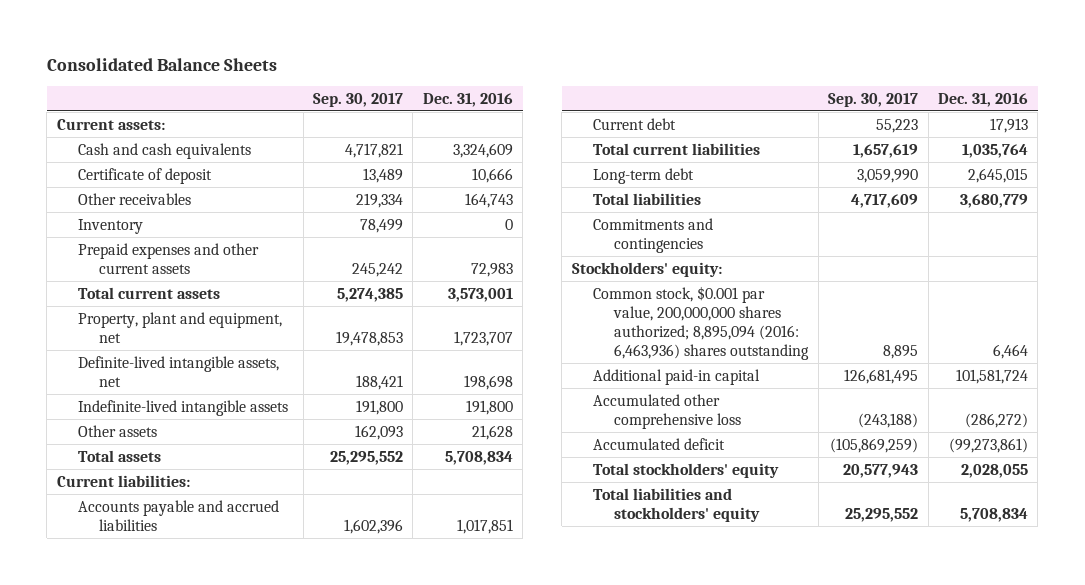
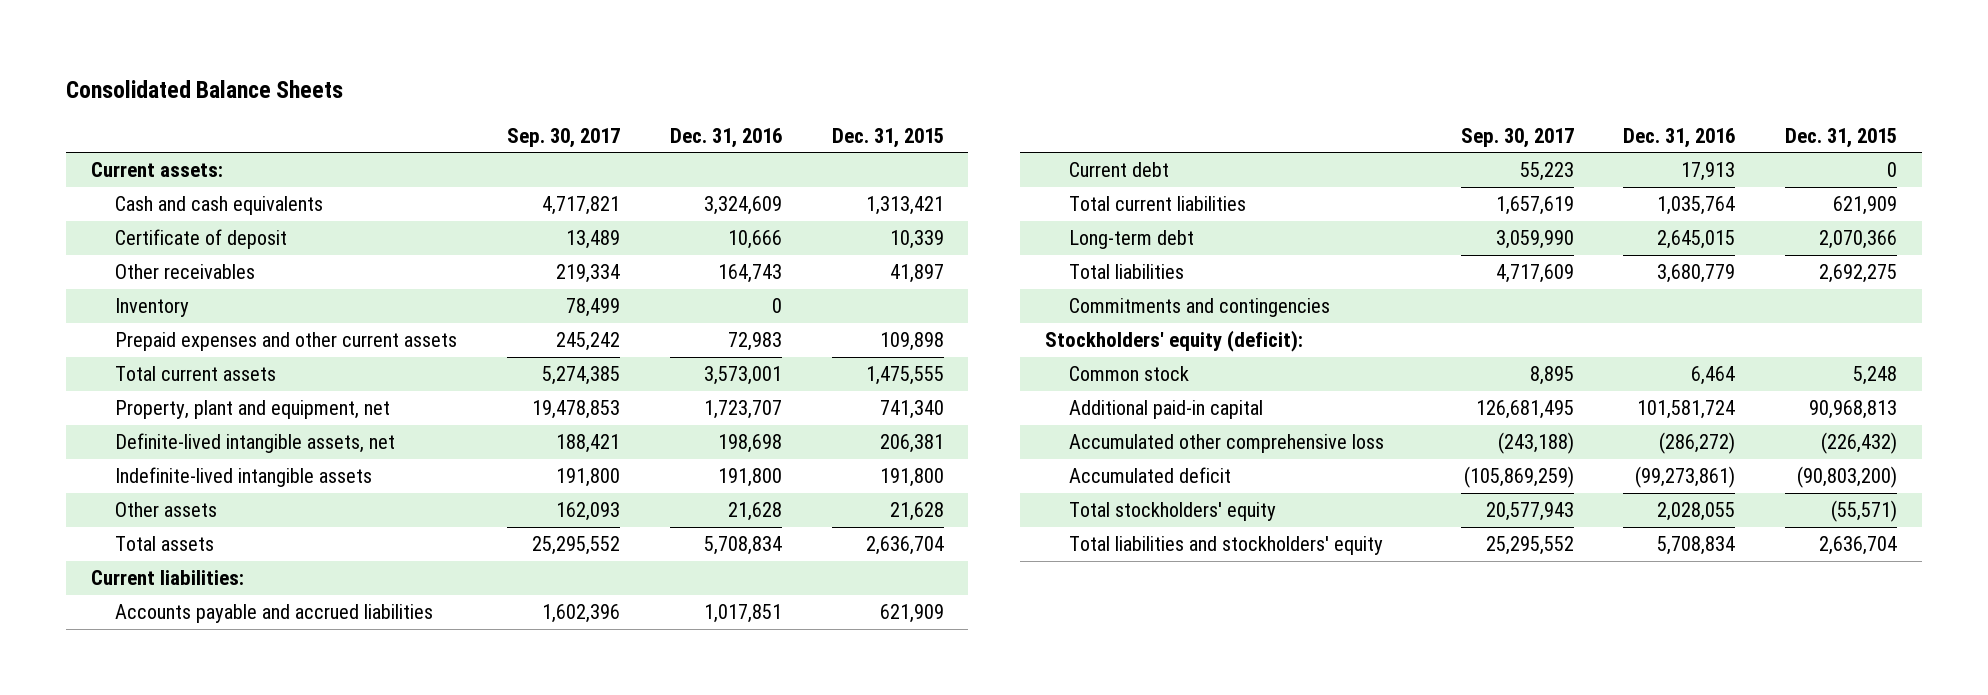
- | Sep. 30, 2017 | Dec. 31, 2016
+ | Sep. 30, 2017 | Dec. 31, 2016 | Dec. 31, 2015
- Stockholders' equity:
- Common stock, $0.001 par value, 200,000,000 shares authorized; 8,895,094 (2016: 6,463,936) shares outstanding | 8,895 | 6,464
+ Stockholders' equity (deficit):
+ Common stock | 8,895 | 6,464 | 5,248

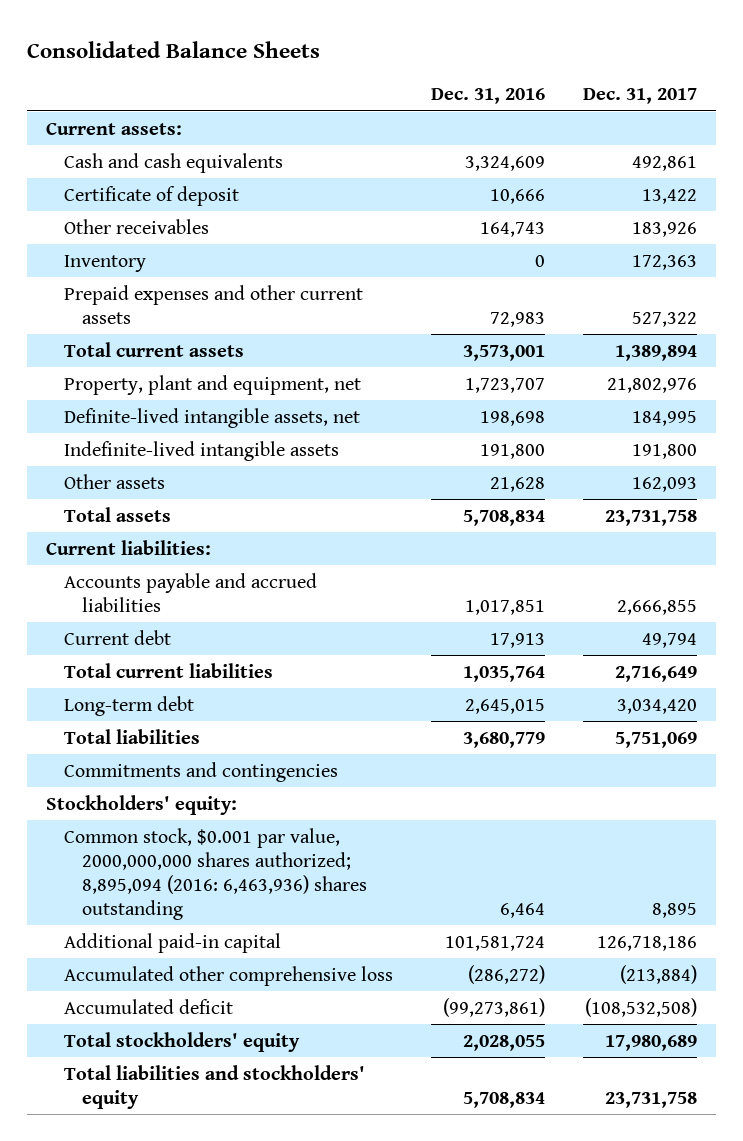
- | Sep. 30, 2017 | Dec. 31, 2016 | Dec. 31, 2015
+ | Dec. 31, 2016 | Dec. 31, 2017
- Stockholders' equity (deficit):
- Common stock | 8,895 | 6,464 | 5,248
+ Stockholders' equity:
+ Common stock, $0.001 par value, 2000,000,000 shares authorized; 8,895,094 (2016: 6,463,936) shares outstanding | 6,464 | 8,895

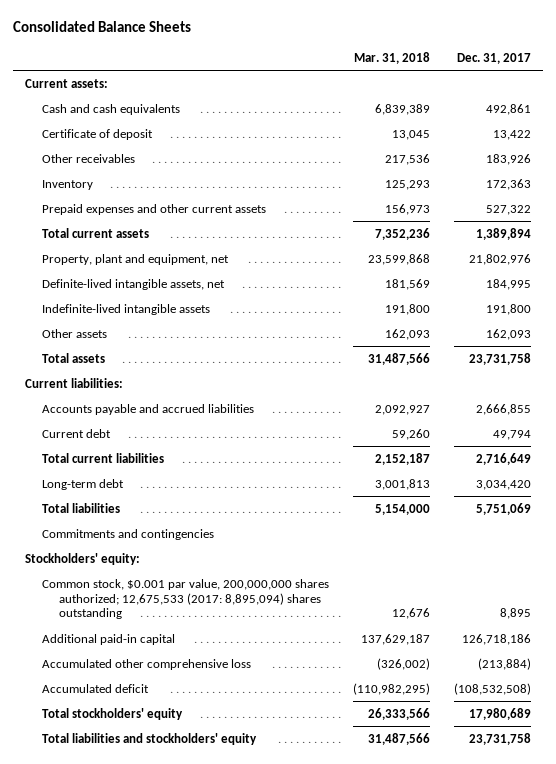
- | Dec. 31, 2016 | Dec. 31, 2017
+ | Mar. 31, 2018 | Dec. 31, 2017
- Common stock, $0.001 par value, 2000,000,000 shares authorized; 8,895,094 (2016: 6,463,936) shares outstanding | 6,464 | 8,895
+ Common stock, $0.001 par value, 200,000,000 shares authorized; 12,675,533 (2017: 8,895,094) shares outstanding | 12,676 | 8,895

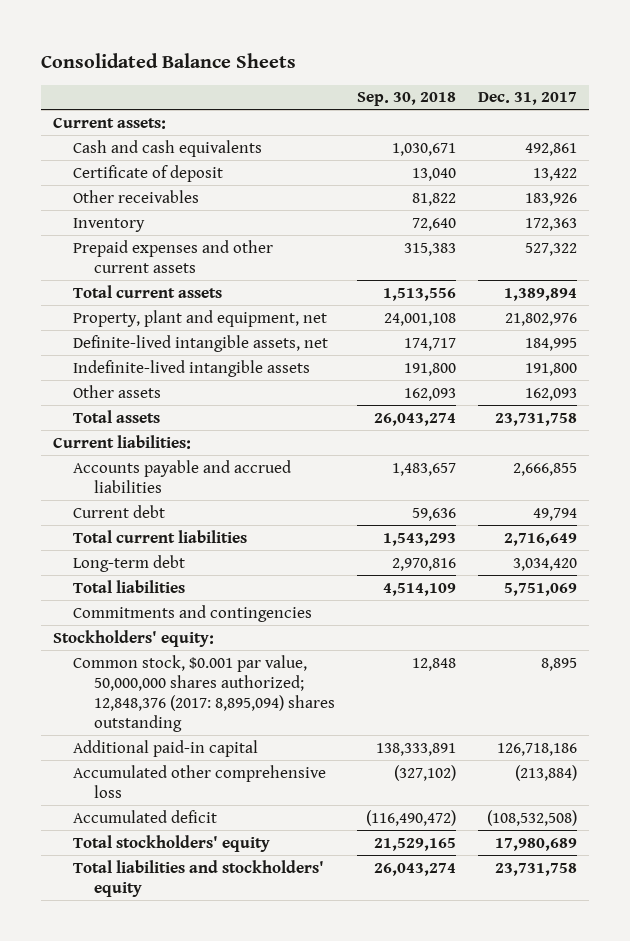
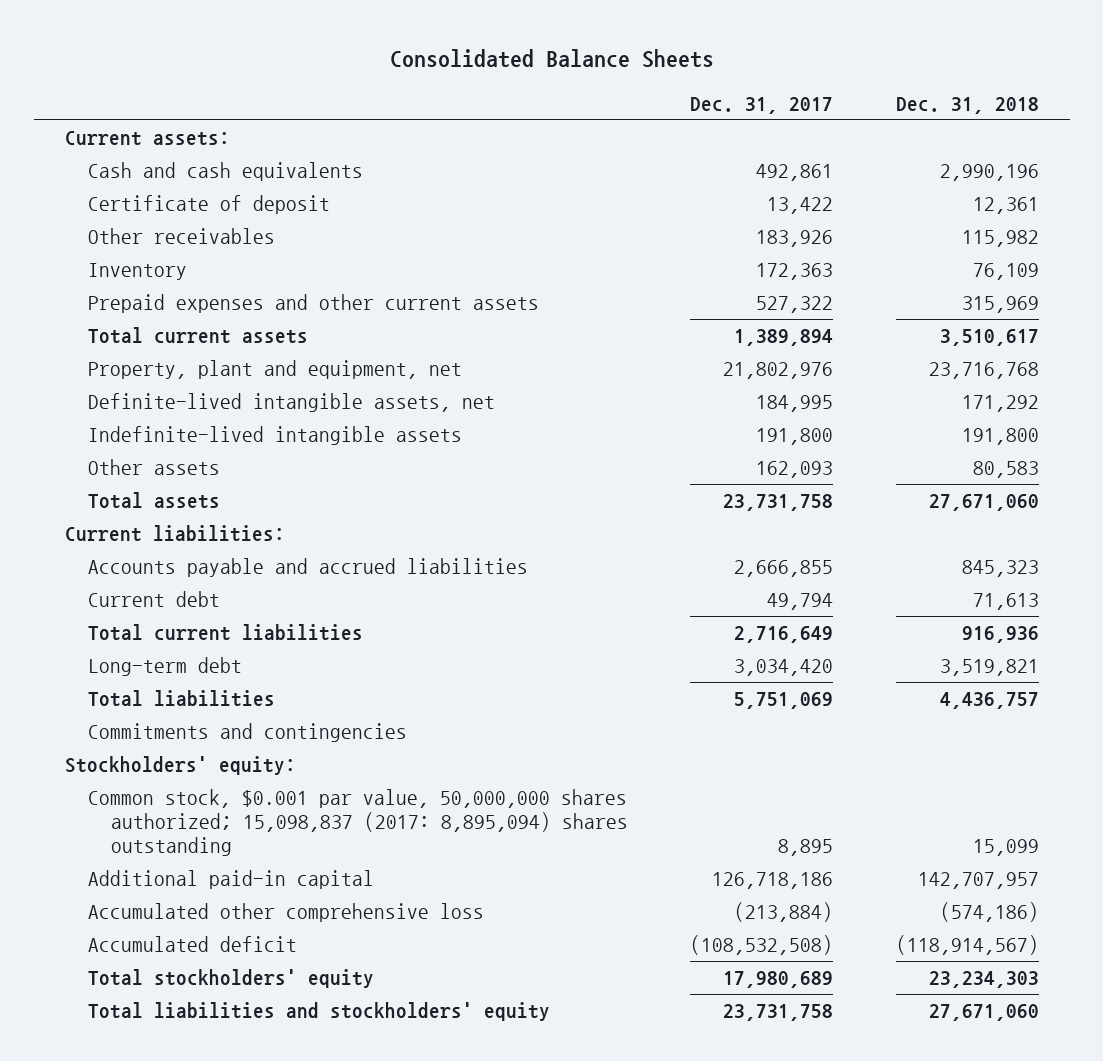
- | Sep. 30, 2018 | Dec. 31, 2017
+ | Dec. 31, 2017 | Dec. 31, 2018
- Common stock, $0.001 par value, 50,000,000 shares authorized; 12,848,376 (2017: 8,895,094) shares outstanding | 12,848 | 8,895
+ Common stock, $0.001 par value, 50,000,000 shares authorized; 15,098,837 (2017: 8,895,094) shares outstanding | 8,895 | 15,099

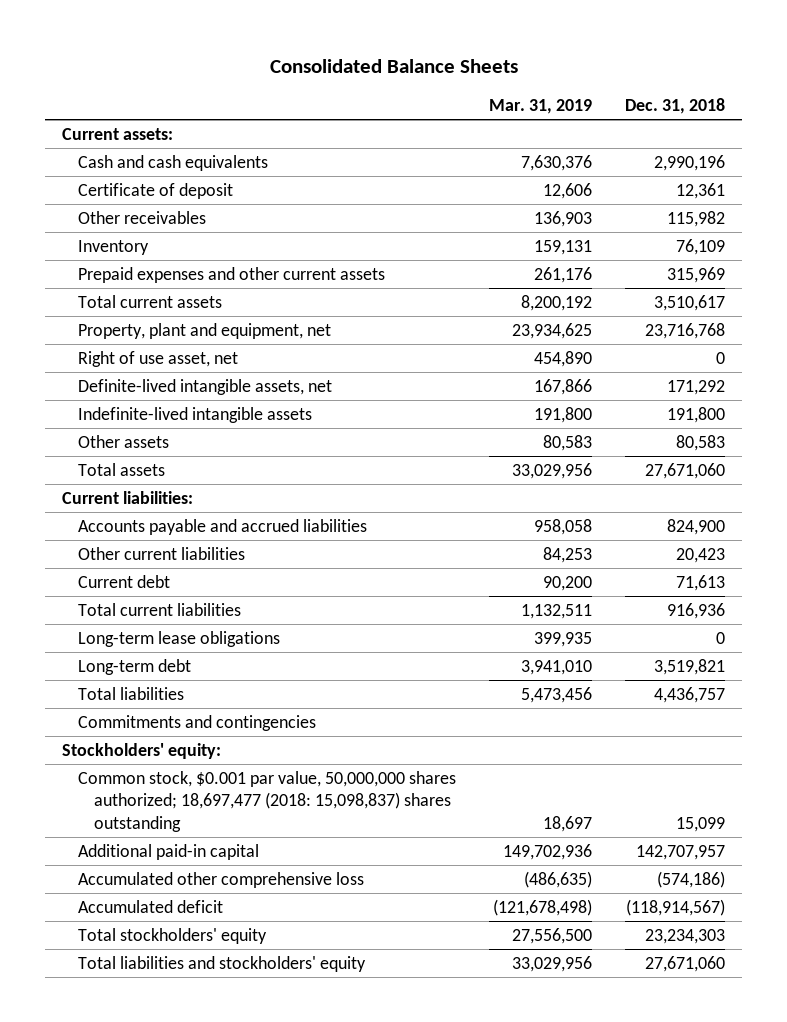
- | Dec. 31, 2017 | Dec. 31, 2018
+ | Mar. 31, 2019 | Dec. 31, 2018
+ Right of use asset, net | 454,890 | 0
- Accounts payable and accrued liabilities | 2,666,855 | 845,323
+ Accounts payable and accrued liabilities | 958,058 | 824,900
+ Other current liabilities | 84,253 | 20,423
+ Long-term lease obligations | 399,935 | 0
- Common stock, $0.001 par value, 50,000,000 shares authorized; 15,098,837 (2017: 8,895,094) shares outstanding | 8,895 | 15,099
+ Common stock, $0.001 par value, 50,000,000 shares authorized; 18,697,477 (2018: 15,098,837) shares outstanding | 18,697 | 15,099

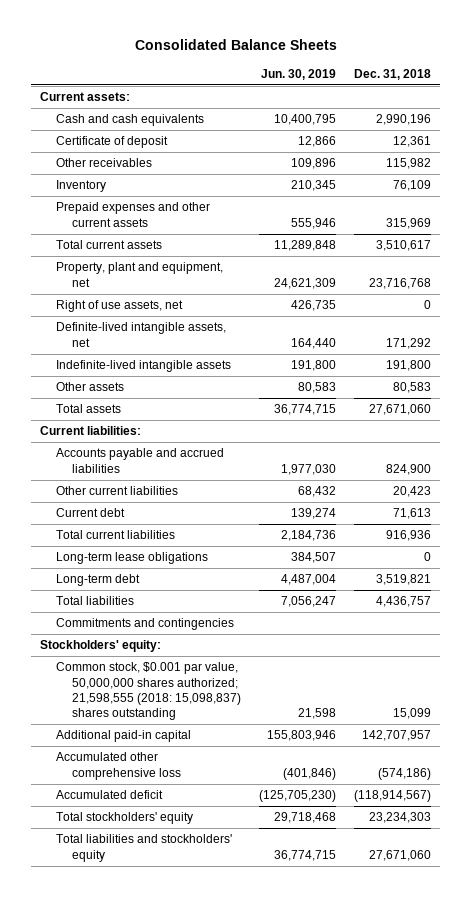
- | Mar. 31, 2019 | Dec. 31, 2018
+ | Jun. 30, 2019 | Dec. 31, 2018
- Right of use asset, net | 454,890 | 0
+ Right of use assets, net | 426,735 | 0
- Common stock, $0.001 par value, 50,000,000 shares authorized; 18,697,477 (2018: 15,098,837) shares outstanding | 18,697 | 15,099
+ Common stock, $0.001 par value, 50,000,000 shares authorized; 21,598,555 (2018: 15,098,837) shares outstanding | 21,598 | 15,099

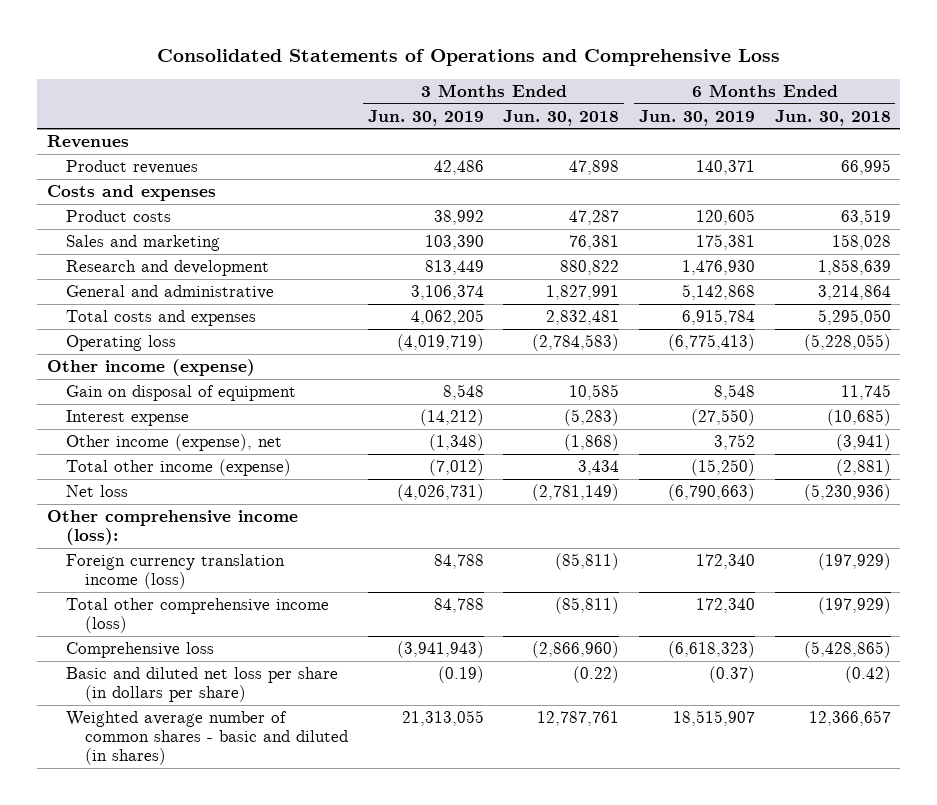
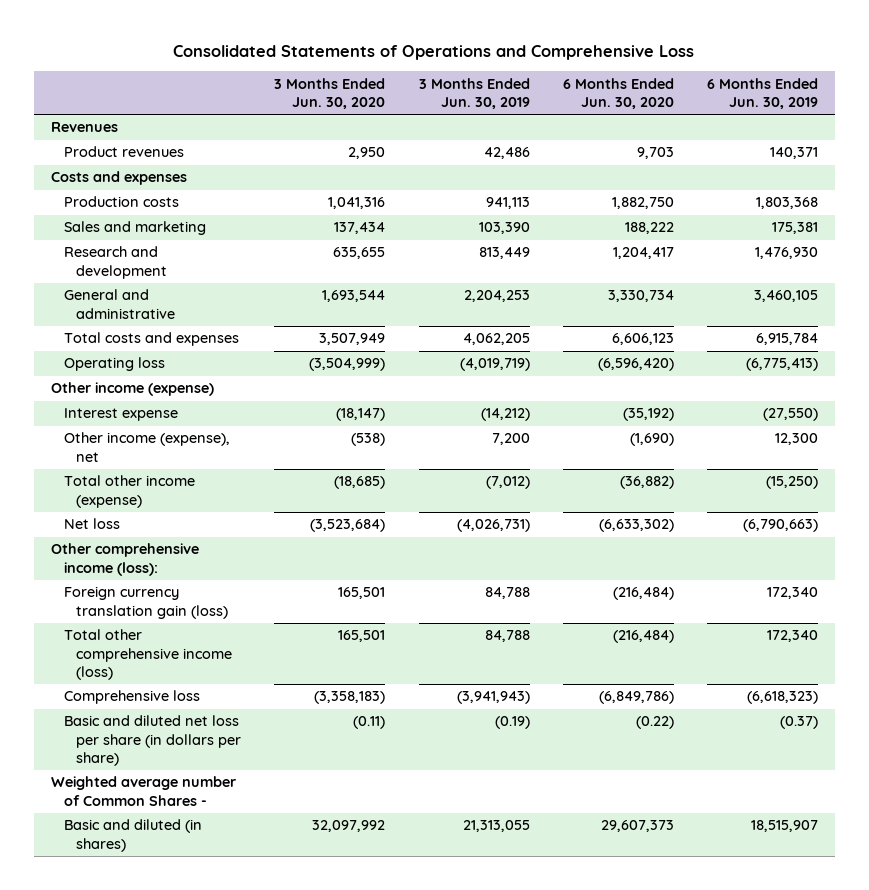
- | 3 Months Ended Jun. 30, 2019 | 3 Months Ended Jun. 30, 2018 | 6 Months Ended Jun. 30, 2019 | 6 Months Ended Jun. 30, 2018
+ | 3 Months Ended Jun. 30, 2020 | 3 Months Ended Jun. 30, 2019 | 6 Months Ended Jun. 30, 2020 | 6 Months Ended Jun. 30, 2019
- Product costs | 38,992 | 47,287 | 120,605 | 63,519
+ Production costs | 1,041,316 | 941,113 | 1,882,750 | 1,803,368
- General and administrative | 3,106,374 | 1,827,991 | 5,142,868 | 3,214,864
+ General and administrative | 1,693,544 | 2,204,253 | 3,330,734 | 3,460,105
- Gain on disposal of equipment | 8,548 | 10,585 | 8,548 | 11,745
- Other income (expense), net | (1,348) | (1,868) | 3,752 | (3,941)
+ Other income (expense), net | (538) | 7,200 | (1,690) | 12,300
- Foreign currency translation income (loss) | 84,788 | (85,811) | 172,340 | (197,929)
+ Foreign currency translation gain (loss) | 165,501 | 84,788 | (216,484) | 172,340
- Weighted average number of common shares - basic and diluted (in shares) | 21,313,055 | 12,787,761 | 18,515,907 | 12,366,657
+ Weighted average number of Common Shares -
+ Basic and diluted (in shares) | 32,097,992 | 21,313,055 | 29,607,373 | 18,515,907

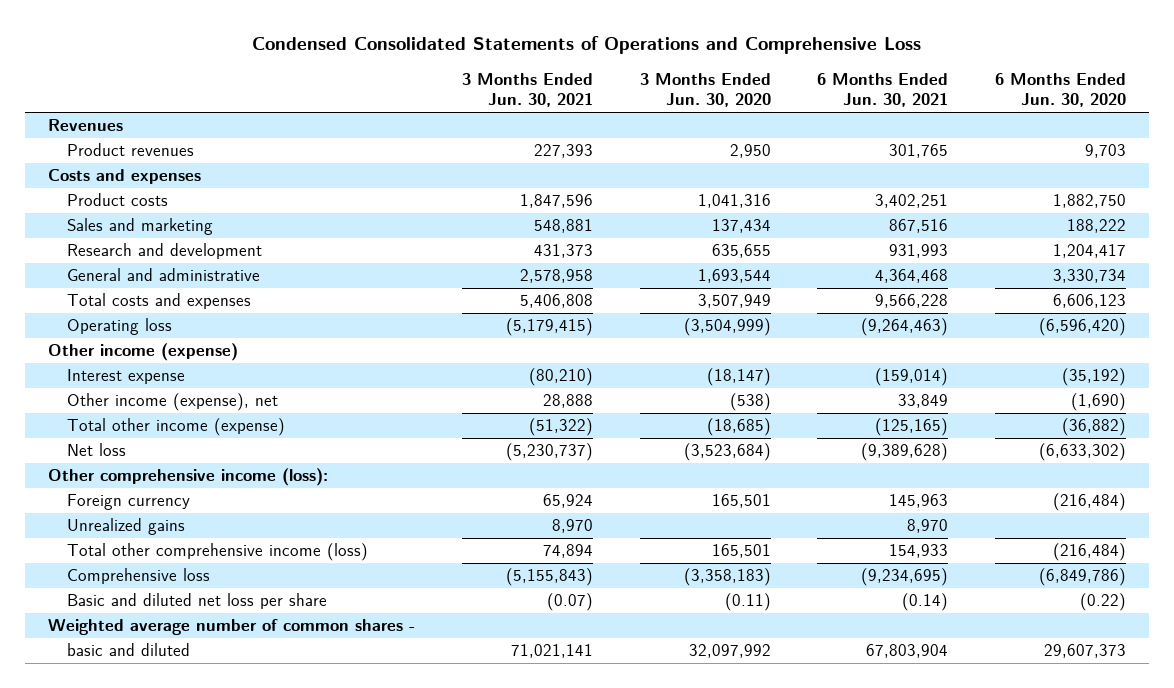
- Consolidated Statements of Operations and Comprehensive Loss
+ Condensed Consolidated Statements of Operations and Comprehensive Loss
- | 3 Months Ended Jun. 30, 2020 | 3 Months Ended Jun. 30, 2019 | 6 Months Ended Jun. 30, 2020 | 6 Months Ended Jun. 30, 2019
+ | 3 Months Ended Jun. 30, 2021 | 3 Months Ended Jun. 30, 2020 | 6 Months Ended Jun. 30, 2021 | 6 Months Ended Jun. 30, 2020
- Production costs | 1,041,316 | 941,113 | 1,882,750 | 1,803,368
+ Product costs | 1,847,596 | 1,041,316 | 3,402,251 | 1,882,750
- Foreign currency translation gain (loss) | 165,501 | 84,788 | (216,484) | 172,340
+ Foreign currency | 65,924 | 165,501 | 145,963 | (216,484)
+ Unrealized gains | 8,970 | | 8,970 |
- Basic and diluted net loss per share (in dollars per share) | (0.11) | (0.19) | (0.22) | (0.37)
- Weighted average number of Common Shares -
- Basic and diluted (in shares) | 32,097,992 | 21,313,055 | 29,607,373 | 18,515,907
+ Basic and diluted net loss per share | (0.07) | (0.11) | (0.14) | (0.22)
+ Weighted average number of common shares -
+ basic and diluted | 71,021,141 | 32,097,992 | 67,803,904 | 29,607,373

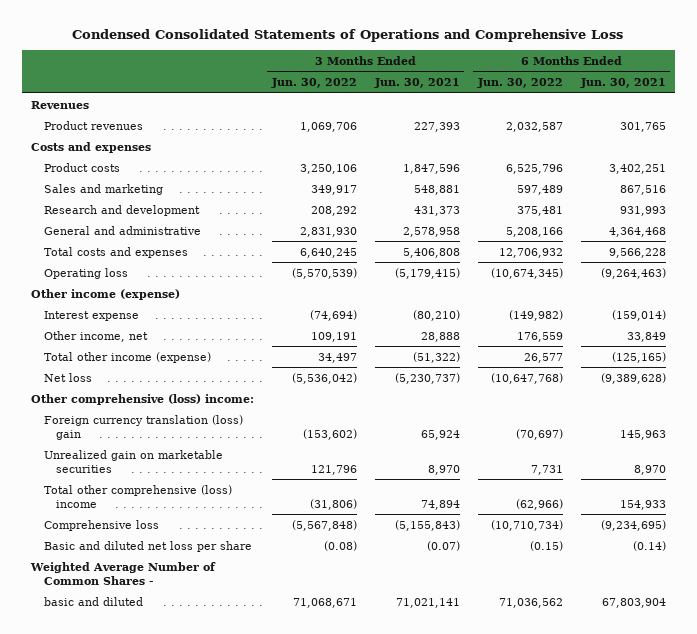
- | 3 Months Ended Jun. 30, 2021 | 3 Months Ended Jun. 30, 2020 | 6 Months Ended Jun. 30, 2021 | 6 Months Ended Jun. 30, 2020
+ | 3 Months Ended Jun. 30, 2022 | 3 Months Ended Jun. 30, 2021 | 6 Months Ended Jun. 30, 2022 | 6 Months Ended Jun. 30, 2021
- Other income (expense), net | 28,888 | (538) | 33,849 | (1,690)
+ Other income, net | 109,191 | 28,888 | 176,559 | 33,849
- Other comprehensive income (loss):
- Foreign currency | 65,924 | 165,501 | 145,963 | (216,484)
- Unrealized gains | 8,970 | | 8,970 |
- Total other comprehensive income (loss) | 74,894 | 165,501 | 154,933 | (216,484)
+ Other comprehensive (loss) income:
+ Foreign currency translation (loss) gain | (153,602) | 65,924 | (70,697) | 145,963
+ Unrealized gain on marketable securities | 121,796 | 8,970 | 7,731 | 8,970
+ Total other comprehensive (loss) income | (31,806) | 74,894 | (62,966) | 154,933
- Weighted average number of common shares -
+ Weighted Average Number of Common Shares -

